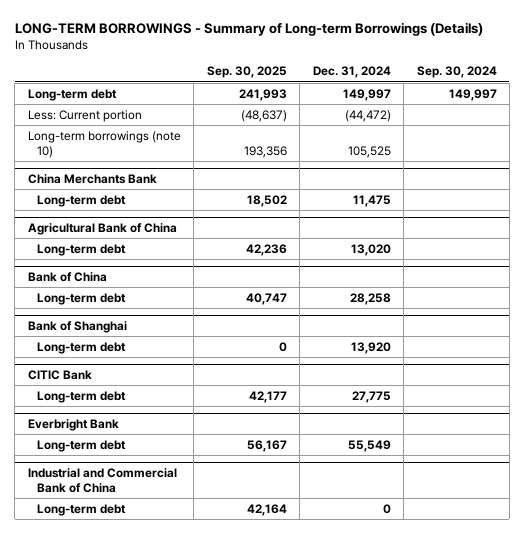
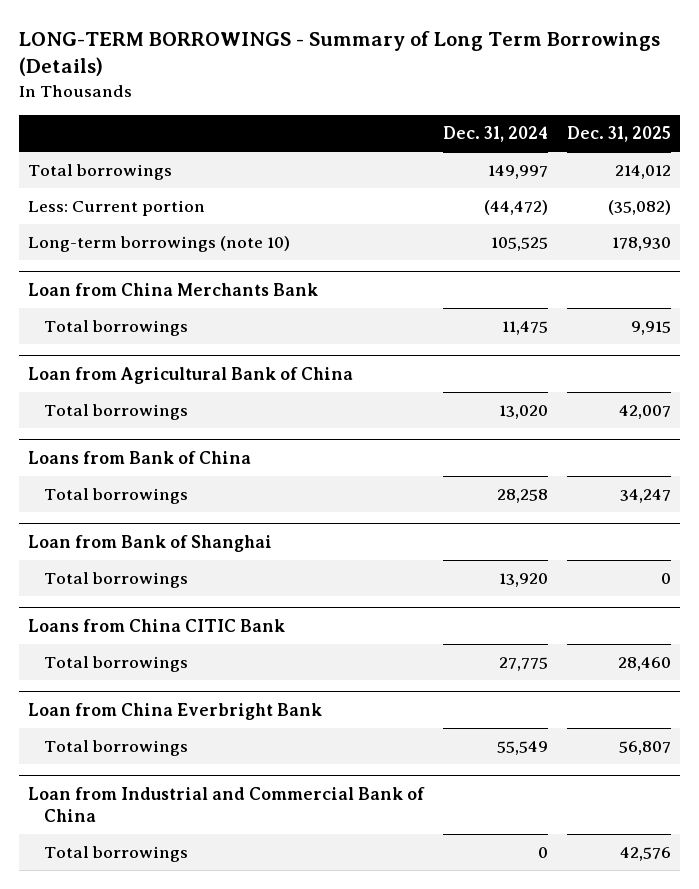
- LONG-TERM BORROWINGS - Summary of Long-term Borrowings (Details)
+ LONG-TERM BORROWINGS - Summary of Long Term Borrowings (Details)
- | Sep. 30, 2025 | Dec. 31, 2024 | Sep. 30, 2024
+ | Dec. 31, 2024 | Dec. 31, 2025
- Long-term debt | 241,993 | 149,997 | 149,997
+ Total borrowings | 149,997 | 214,012
- China Merchants Bank
- Long-term debt | 18,502 | 11,475 |
- Agricultural Bank of China
- Long-term debt | 42,236 | 13,020 |
- Bank of China
- Long-term debt | 40,747 | 28,258 |
- Bank of Shanghai
- Long-term debt | 0 | 13,920 |
- CITIC Bank
- Long-term debt | 42,177 | 27,775 |
- Everbright Bank
- Long-term debt | 56,167 | 55,549 |
- Industrial and Commercial Bank of China
- Long-term debt | 42,164 | 0 |
+ Loan from China Merchants Bank
+ Total borrowings | 11,475 | 9,915
+ Loan from Agricultural Bank of China
+ Total borrowings | 13,020 | 42,007
+ Loans from Bank of China
+ Total borrowings | 28,258 | 34,247
+ Loan from Bank of Shanghai
+ Total borrowings | 13,920 | 0
+ Loans from China CITIC Bank
+ Total borrowings | 27,775 | 28,460
+ Loan from China Everbright Bank
+ Total borrowings | 55,549 | 56,807
+ Loan from Industrial and Commercial Bank of China
+ Total borrowings | 0 | 42,576

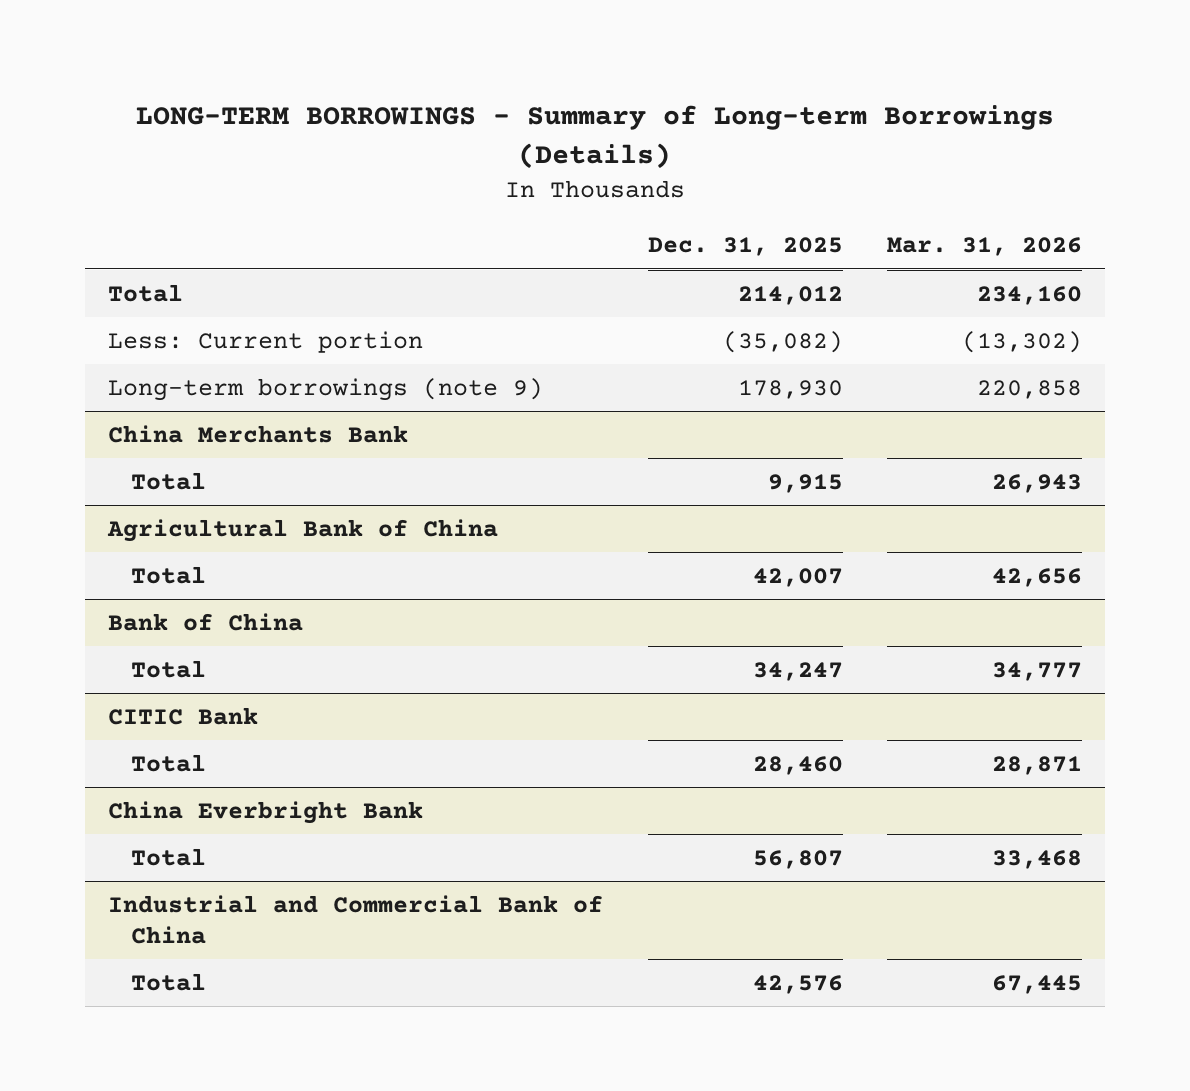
- LONG-TERM BORROWINGS - Summary of Long Term Borrowings (Details)
+ LONG-TERM BORROWINGS - Summary of Long-term Borrowings (Details)
- | Dec. 31, 2024 | Dec. 31, 2025
+ | Dec. 31, 2025 | Mar. 31, 2026
- Total borrowings | 149,997 | 214,012
+ Total | 214,012 | 234,160
- Long-term borrowings (note 10) | 105,525 | 178,930
- Loan from China Merchants Bank
- Total borrowings | 11,475 | 9,915
- Loan from Agricultural Bank of China
- Total borrowings | 13,020 | 42,007
- Loans from Bank of China
- Total borrowings | 28,258 | 34,247
- Loan from Bank of Shanghai
- Total borrowings | 13,920 | 0
- Loans from China CITIC Bank
- Total borrowings | 27,775 | 28,460
- Loan from China Everbright Bank
- Total borrowings | 55,549 | 56,807
- Loan from Industrial and Commercial Bank of China
- Total borrowings | 0 | 42,576
+ Long-term borrowings (note 9) | 178,930 | 220,858
+ China Merchants Bank
+ Total | 9,915 | 26,943
+ Agricultural Bank of China
+ Total | 42,007 | 42,656
+ Bank of China
+ Total | 34,247 | 34,777
+ CITIC Bank
+ Total | 28,460 | 28,871
+ China Everbright Bank
+ Total | 56,807 | 33,468
+ Industrial and Commercial Bank of China
+ Total | 42,576 | 67,445

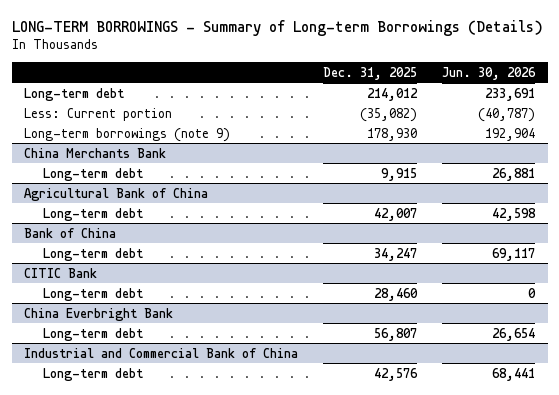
- | Dec. 31, 2025 | Mar. 31, 2026
+ | Dec. 31, 2025 | Jun. 30, 2026
- Total | 214,012 | 234,160
+ Long-term debt | 214,012 | 233,691
@ China Merchants Bank
- Total | 9,915 | 26,943
+ Long-term debt | 9,915 | 26,881
@ Agricultural Bank of China
- Total | 42,007 | 42,656
+ Long-term debt | 42,007 | 42,598
@ Bank of China
- Total | 34,247 | 34,777
+ Long-term debt | 34,247 | 69,117
@ CITIC Bank
- Total | 28,460 | 28,871
+ Long-term debt | 28,460 | 0
@ China Everbright Bank
- Total | 56,807 | 33,468
+ Long-term debt | 56,807 | 26,654
@ Industrial and Commercial Bank of China
- Total | 42,576 | 67,445
+ Long-term debt | 42,576 | 68,441

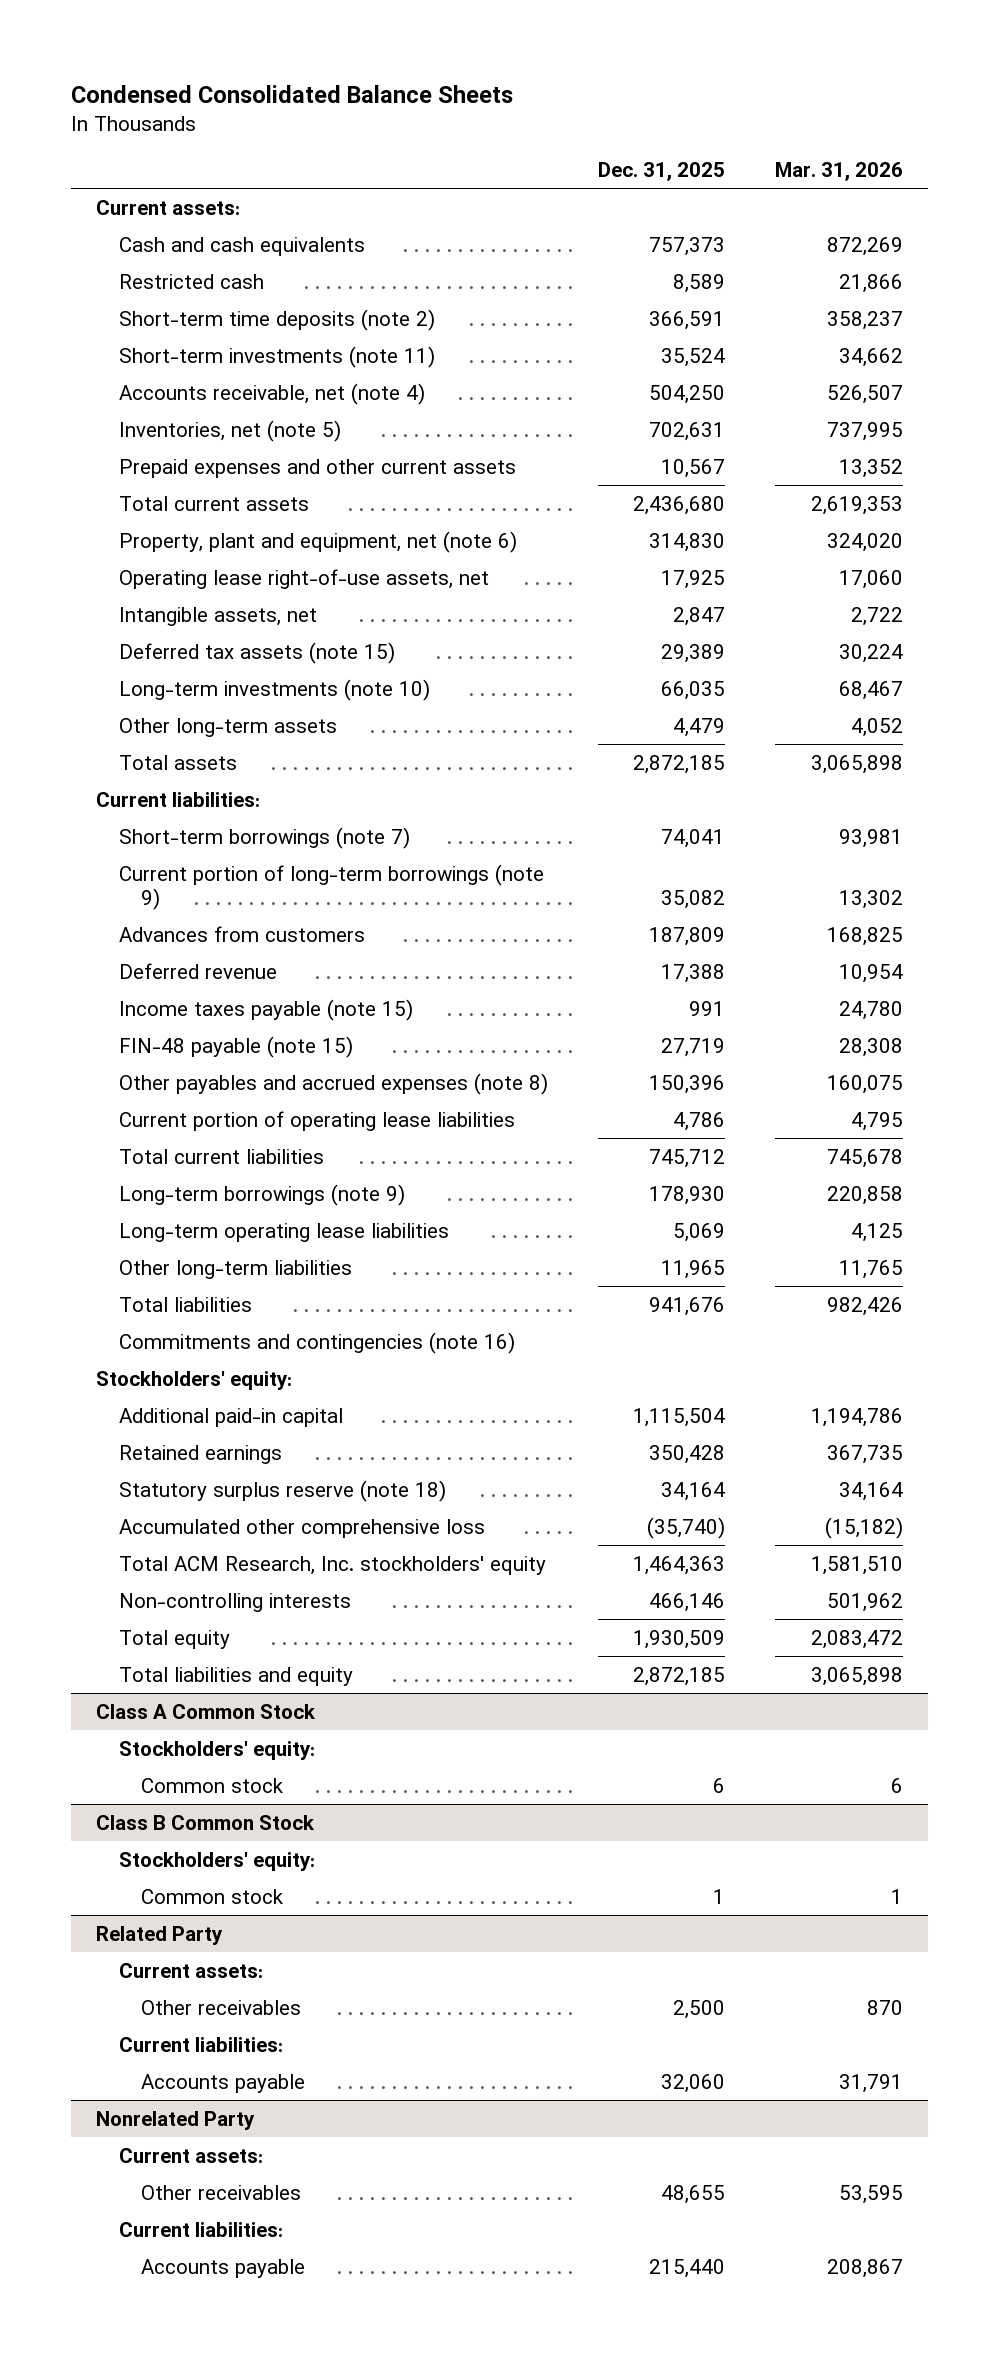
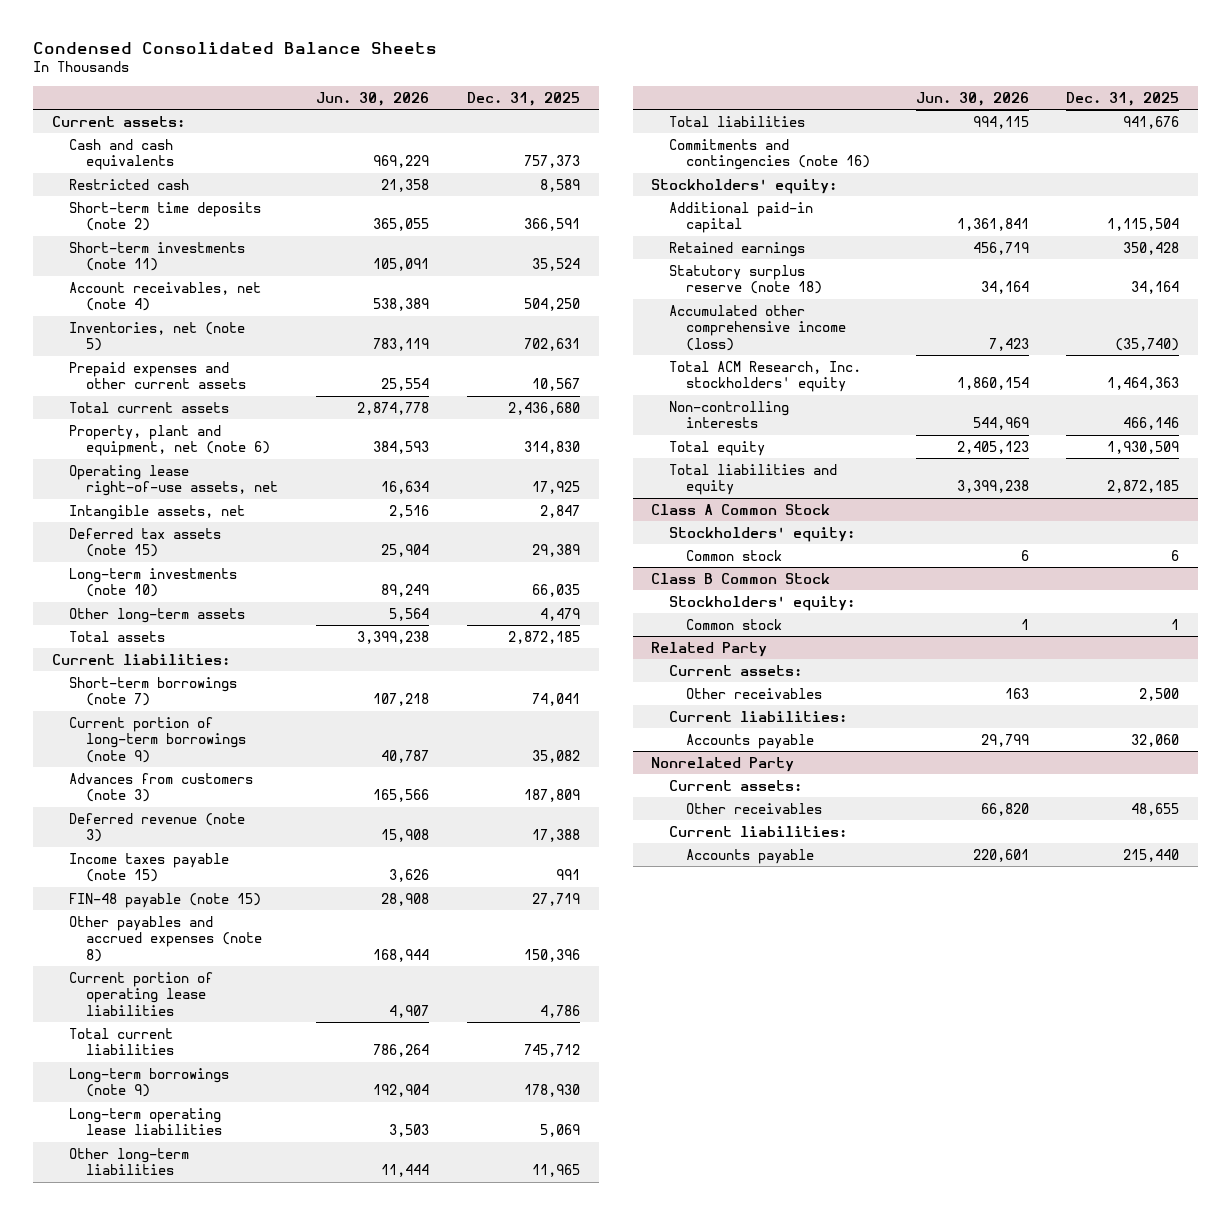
- | Dec. 31, 2025 | Mar. 31, 2026
+ | Jun. 30, 2026 | Dec. 31, 2025
- Accounts receivable, net (note 4) | 504,250 | 526,507
+ Account receivables, net (note 4) | 538,389 | 504,250
- Advances from customers | 187,809 | 168,825
- Deferred revenue | 17,388 | 10,954
+ Advances from customers (note 3) | 165,566 | 187,809
+ Deferred revenue (note 3) | 15,908 | 17,388
- Accumulated other comprehensive loss | (35,740) | (15,182)
+ Accumulated other comprehensive income (loss) | 7,423 | (35,740)

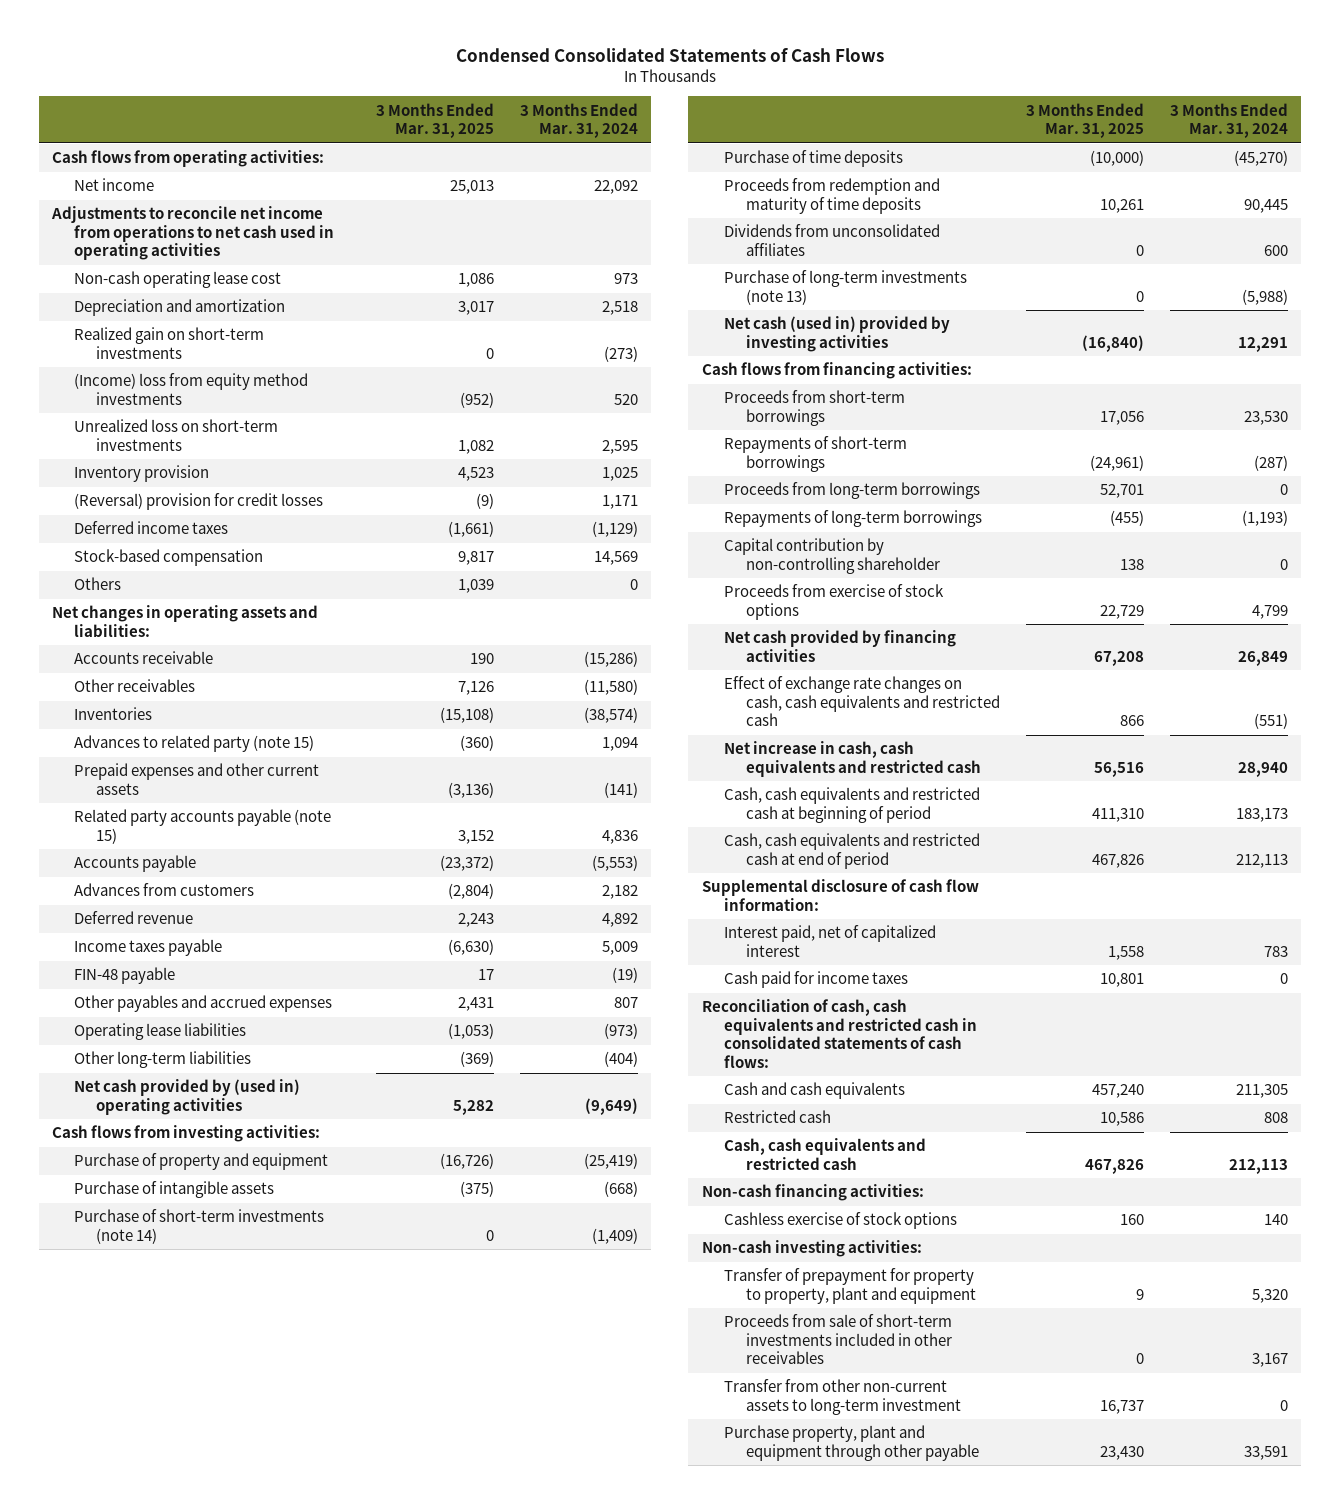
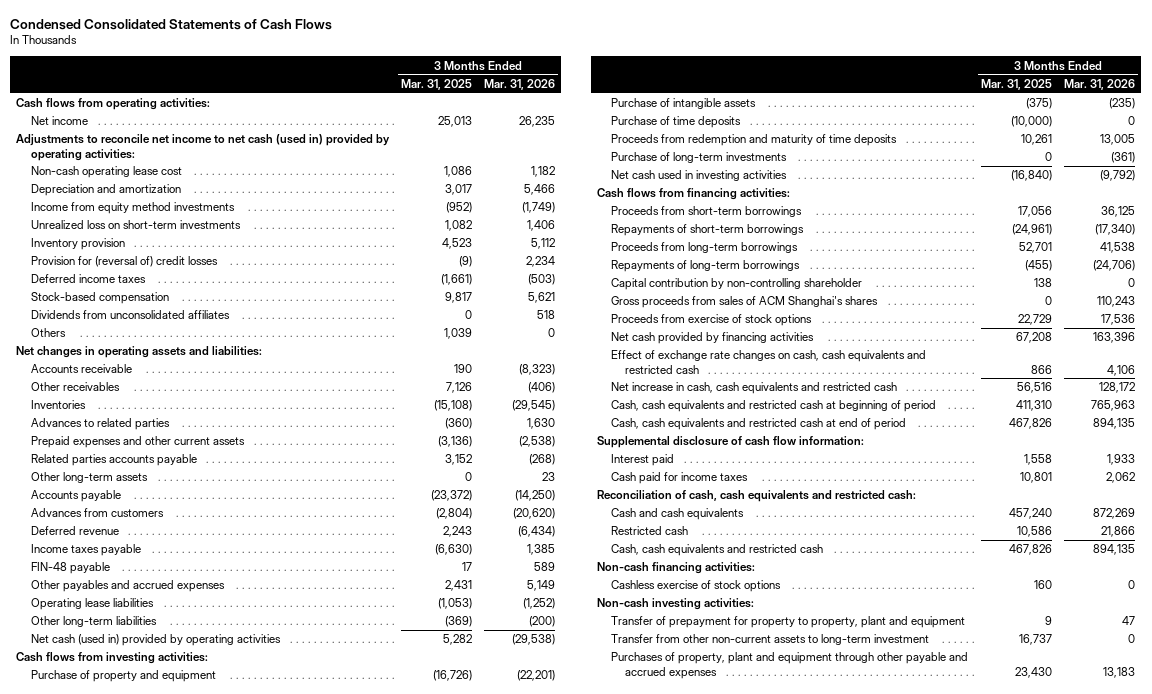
- | 3 Months Ended Mar. 31, 2025 | 3 Months Ended Mar. 31, 2024
+ | 3 Months Ended Mar. 31, 2025 | 3 Months Ended Mar. 31, 2026
- Adjustments to reconcile net income from operations to net cash used in operating activities
+ Adjustments to reconcile net income to net cash (used in) provided by operating activities:
- Realized gain on short-term investments | 0 | (273)
- (Income) loss from equity method investments | (952) | 520
+ Income from equity method investments | (952) | (1,749)
- (Reversal) provision for credit losses | (9) | 1,171
+ Provision for (reversal of) credit losses | (9) | 2,234
moved up: Dividends from unconsolidated affiliates | 0 | 518
- Advances to related party (note 15) | (360) | 1,094
+ Advances to related parties | (360) | 1,630
- Related party accounts payable (note 15) | 3,152 | 4,836
+ Related parties accounts payable | 3,152 | (268)
+ Other long-term assets | 0 | 23
- Net cash provided by (used in) operating activities | 5,282 | (9,649)
+ Net cash (used in) provided by operating activities | 5,282 | (29,538)
- Purchase of short-term investments (note 14) | 0 | (1,409)
- Purchase of long-term investments (note 13) | 0 | (5,988)
- Net cash (used in) provided by investing activities | (16,840) | 12,291
+ Purchase of long-term investments | 0 | (361)
+ Net cash used in investing activities | (16,840) | (9,792)
+ Gross proceeds from sales of ACM Shanghai's shares | 0 | 110,243
- Interest paid, net of capitalized interest | 1,558 | 783
+ Interest paid | 1,558 | 1,933
- Reconciliation of cash, cash equivalents and restricted cash in consolidated statements of cash flows:
+ Reconciliation of cash, cash equivalents and restricted cash:
- Proceeds from sale of short-term investments included in other receivables | 0 | 3,167
- Purchase property, plant and equipment through other payable | 23,430 | 33,591
+ Purchases of property, plant and equipment through other payable and accrued expenses | 23,430 | 13,183

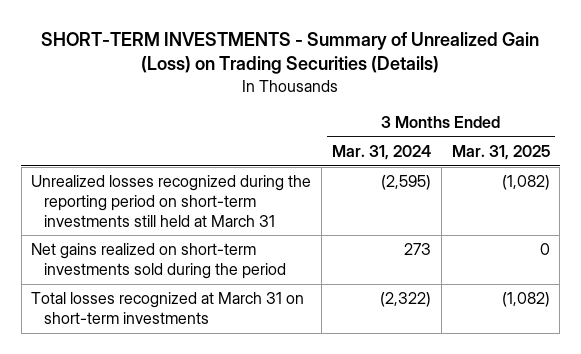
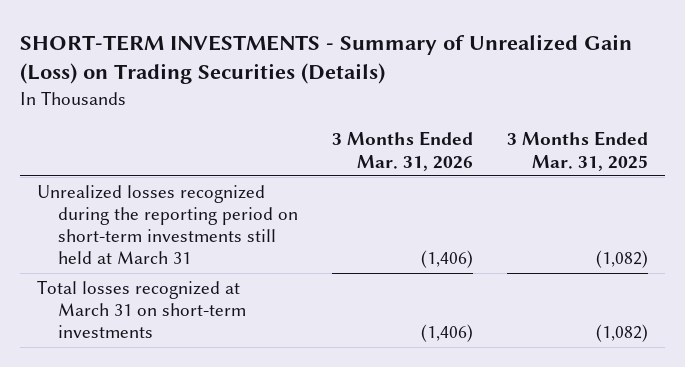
- | 3 Months Ended Mar. 31, 2024 | 3 Months Ended Mar. 31, 2025
+ | 3 Months Ended Mar. 31, 2026 | 3 Months Ended Mar. 31, 2025
- Net gains realized on short-term investments sold during the period | 273 | 0

